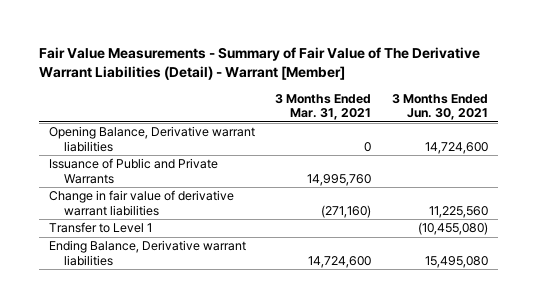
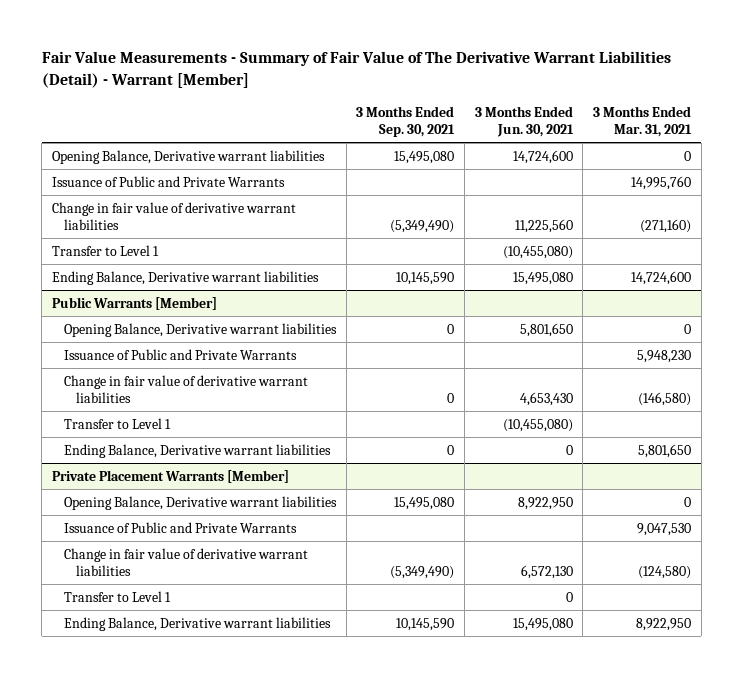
- | 3 Months Ended Mar. 31, 2021 | 3 Months Ended Jun. 30, 2021
+ | 3 Months Ended Sep. 30, 2021 | 3 Months Ended Jun. 30, 2021 | 3 Months Ended Mar. 31, 2021
+ Public Warrants [Member]
+ Opening Balance, Derivative warrant liabilities | 0 | 5,801,650 | 0
+ Issuance of Public and Private Warrants | | | 5,948,230
+ Change in fair value of derivative warrant liabilities | 0 | 4,653,430 | (146,580)
+ Transfer to Level 1 | | (10,455,080) |
+ Ending Balance, Derivative warrant liabilities | 0 | 0 | 5,801,650
+ Private Placement Warrants [Member]
+ Opening Balance, Derivative warrant liabilities | 15,495,080 | 8,922,950 | 0
+ Issuance of Public and Private Warrants | | | 9,047,530
+ Change in fair value of derivative warrant liabilities | (5,349,490) | 6,572,130 | (124,580)
+ Transfer to Level 1 | | 0 |
+ Ending Balance, Derivative warrant liabilities | 10,145,590 | 15,495,080 | 8,922,950

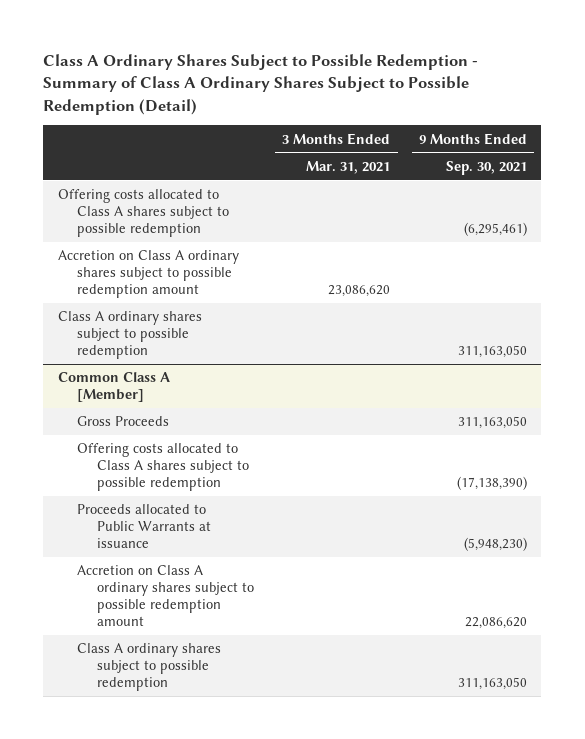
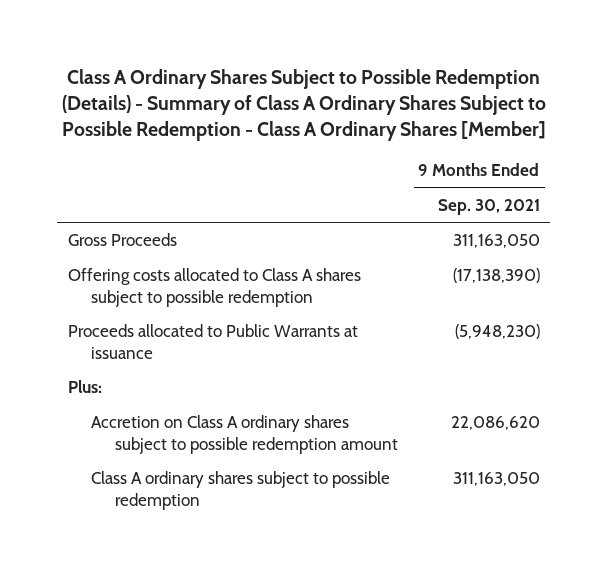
- Class A Ordinary Shares Subject to Possible Redemption - Summary of Class A Ordinary Shares Subject to Possible Redemption (Detail)
+ Class A Ordinary Shares Subject to Possible Redemption (Details) - Summary of Class A Ordinary Shares Subject to Possible Redemption - Class A Ordinary Shares [Member]
- | 3 Months Ended Mar. 31, 2021 | 9 Months Ended Sep. 30, 2021
+ | 9 Months Ended Sep. 30, 2021
- Offering costs allocated to Class A shares subject to possible redemption | | (6,295,461)
- Accretion on Class A ordinary shares subject to possible redemption amount | 23,086,620 |
- Class A ordinary shares subject to possible redemption | | 311,163,050
- Common Class A [Member]
+ Plus:

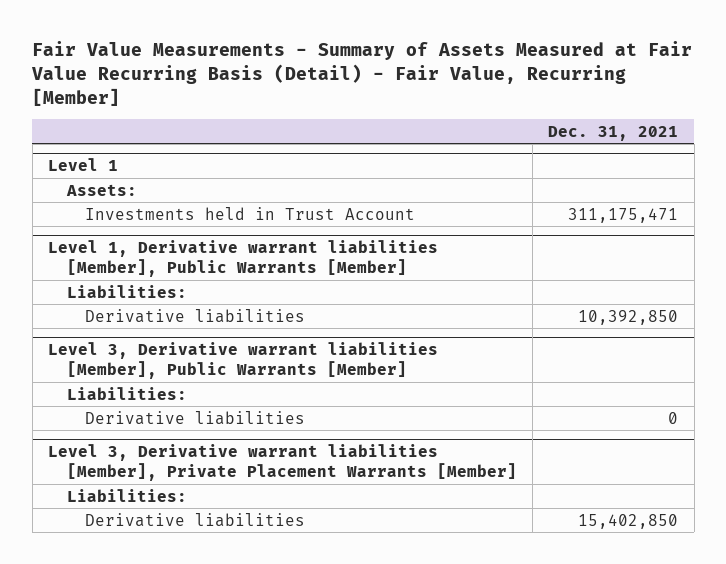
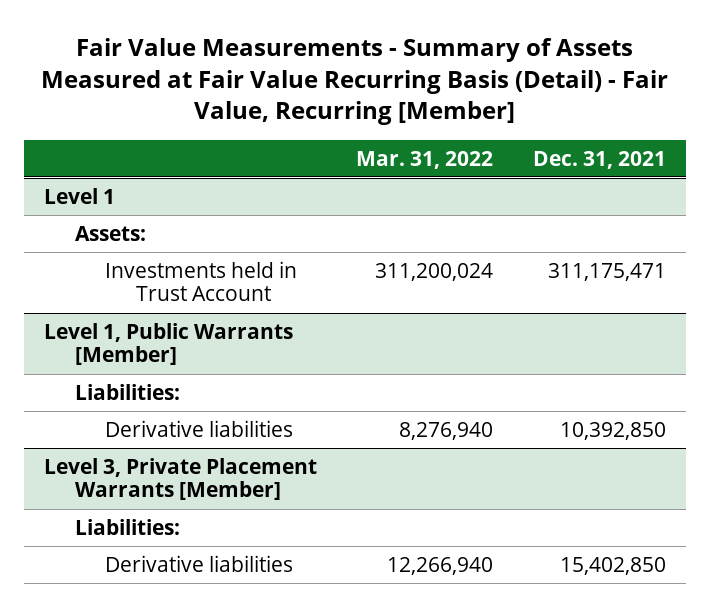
- | Dec. 31, 2021
+ | Mar. 31, 2022 | Dec. 31, 2021
- Level 1, Derivative warrant liabilities [Member], Public Warrants [Member]
+ Level 1, Public Warrants [Member]
- Level 3, Derivative warrant liabilities [Member], Public Warrants [Member]
- Liabilities:
- Derivative liabilities | 0
- Level 3, Derivative warrant liabilities [Member], Private Placement Warrants [Member]
+ Level 3, Private Placement Warrants [Member]

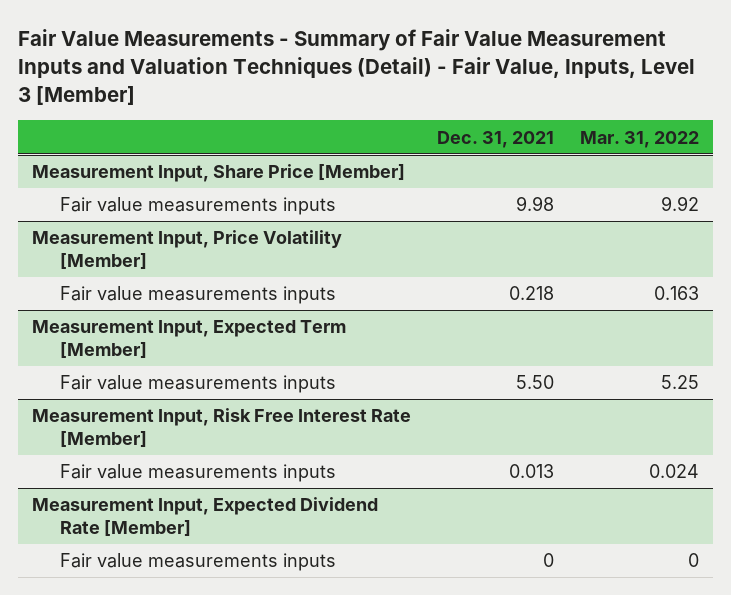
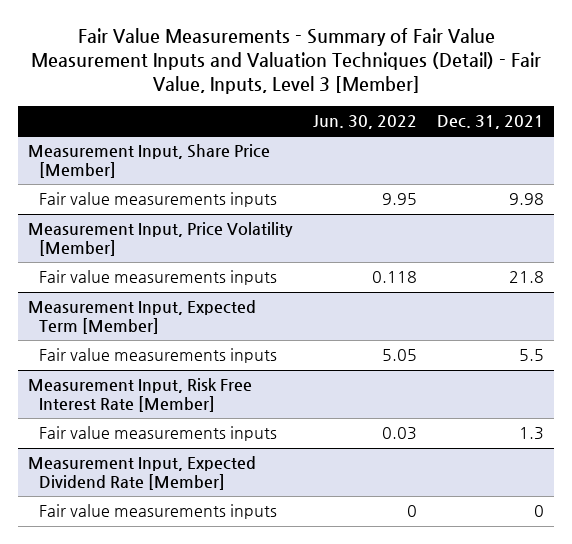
- | Dec. 31, 2021 | Mar. 31, 2022
+ | Jun. 30, 2022 | Dec. 31, 2021
@ Measurement Input, Price Volatility [Member]
- Fair value measurements inputs | 0.218 | 0.163
+ Fair value measurements inputs | 0.118 | 21.8
@ Measurement Input, Expected Term [Member]
- Fair value measurements inputs | 5.50 | 5.25
+ Fair value measurements inputs | 5.05 | 5.5
@ Measurement Input, Risk Free Interest Rate [Member]
- Fair value measurements inputs | 0.013 | 0.024
+ Fair value measurements inputs | 0.03 | 1.3

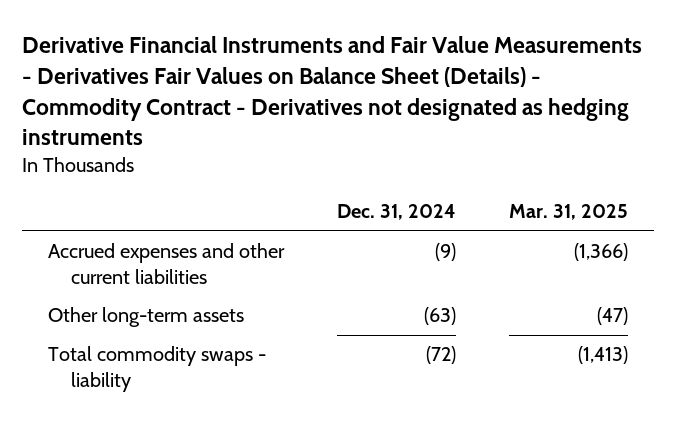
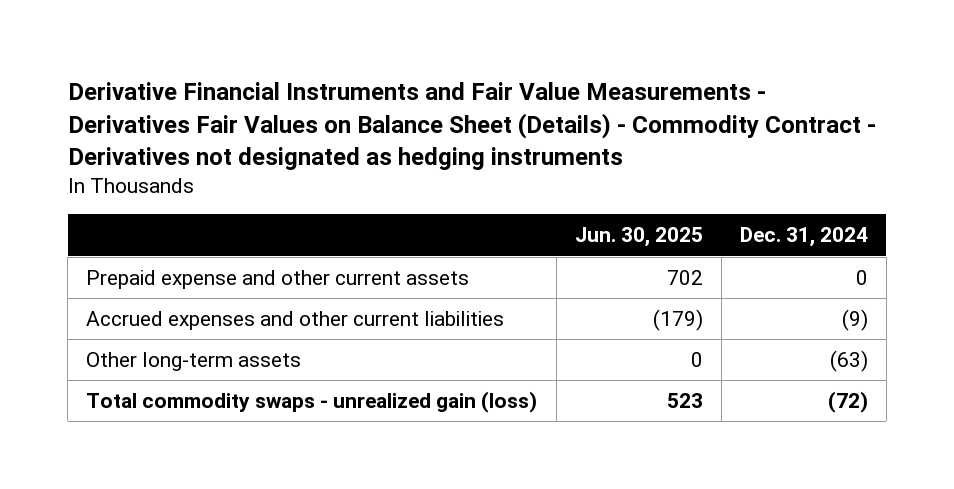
- | Dec. 31, 2024 | Mar. 31, 2025
+ | Jun. 30, 2025 | Dec. 31, 2024
+ Prepaid expense and other current assets | 702 | 0
- Total commodity swaps - liability | (72) | (1,413)
+ Total commodity swaps - unrealized gain (loss) | 523 | (72)

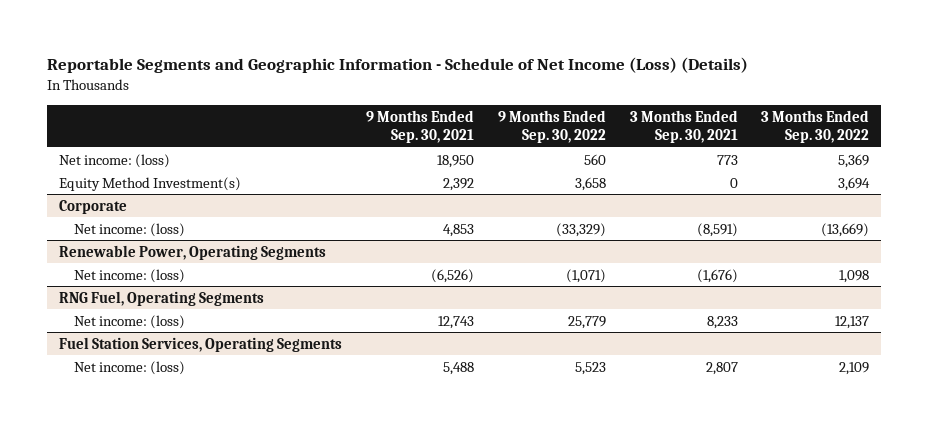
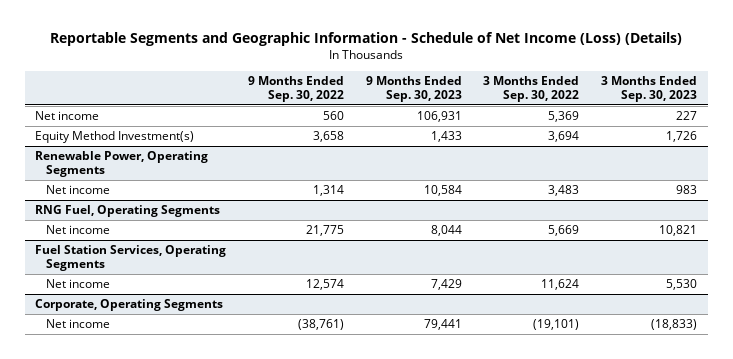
- | 9 Months Ended Sep. 30, 2021 | 9 Months Ended Sep. 30, 2022 | 3 Months Ended Sep. 30, 2021 | 3 Months Ended Sep. 30, 2022
+ | 9 Months Ended Sep. 30, 2022 | 9 Months Ended Sep. 30, 2023 | 3 Months Ended Sep. 30, 2022 | 3 Months Ended Sep. 30, 2023
- Net income: (loss) | 18,950 | 560 | 773 | 5,369
+ Net income | 560 | 106,931 | 5,369 | 227
- Corporate
- Net income: (loss) | 4,853 | (33,329) | (8,591) | (13,669)
@ Renewable Power, Operating Segments
- Net income: (loss) | (6,526) | (1,071) | (1,676) | 1,098
+ Net income | 1,314 | 10,584 | 3,483 | 983
@ RNG Fuel, Operating Segments
- Net income: (loss) | 12,743 | 25,779 | 8,233 | 12,137
+ Net income | 21,775 | 8,044 | 5,669 | 10,821
@ Fuel Station Services, Operating Segments
- Net income: (loss) | 5,488 | 5,523 | 2,807 | 2,109
+ Net income | 12,574 | 7,429 | 11,624 | 5,530
+ Corporate, Operating Segments
+ Net income | (38,761) | 79,441 | (19,101) | (18,833)

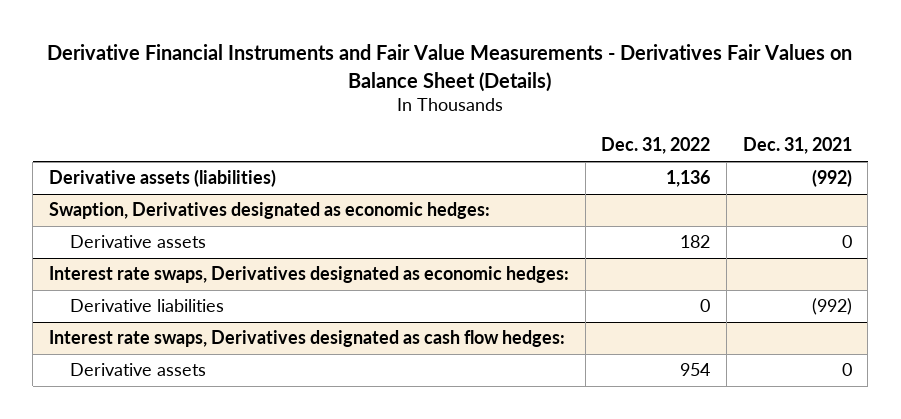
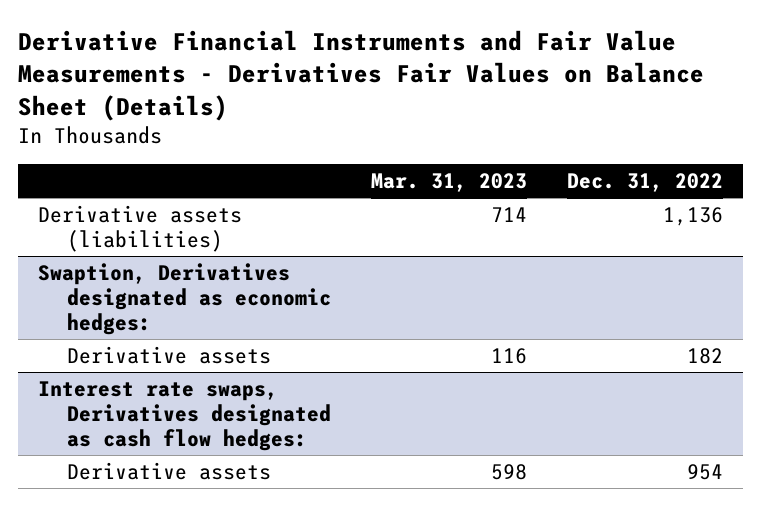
- | Dec. 31, 2022 | Dec. 31, 2021
+ | Mar. 31, 2023 | Dec. 31, 2022
- Interest rate swaps, Derivatives designated as economic hedges:
- Derivative liabilities | 0 | (992)

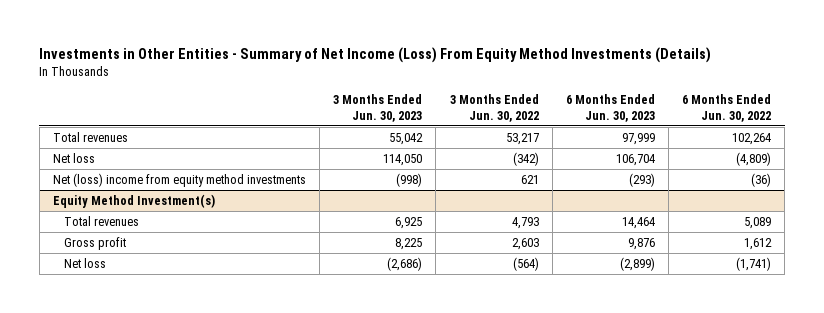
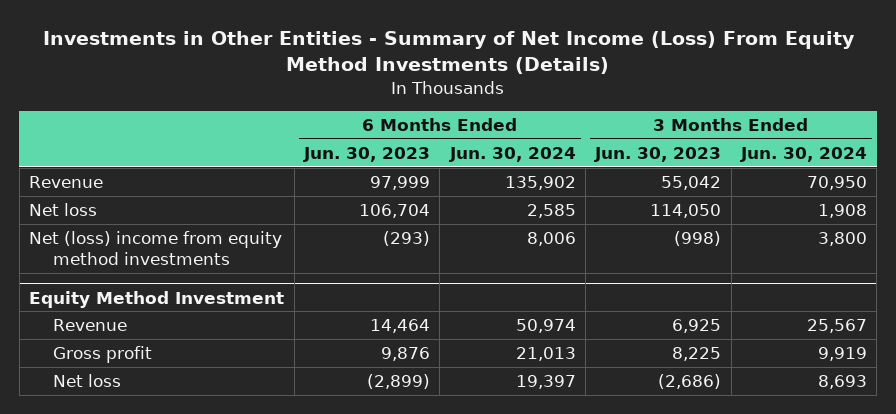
- | 3 Months Ended Jun. 30, 2023 | 3 Months Ended Jun. 30, 2022 | 6 Months Ended Jun. 30, 2023 | 6 Months Ended Jun. 30, 2022
+ | 6 Months Ended Jun. 30, 2023 | 6 Months Ended Jun. 30, 2024 | 3 Months Ended Jun. 30, 2023 | 3 Months Ended Jun. 30, 2024
- Total revenues | 55,042 | 53,217 | 97,999 | 102,264
+ Revenue | 97,999 | 135,902 | 55,042 | 70,950
- Equity Method Investment(s)
- Total revenues | 6,925 | 4,793 | 14,464 | 5,089
+ Equity Method Investment
+ Revenue | 14,464 | 50,974 | 6,925 | 25,567

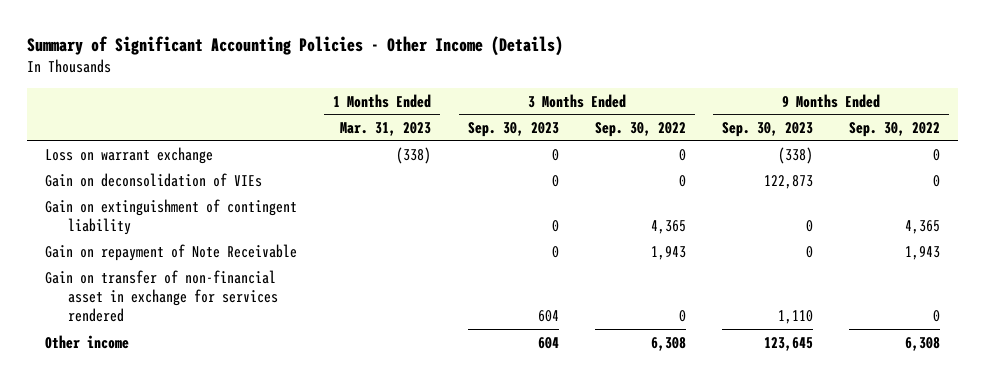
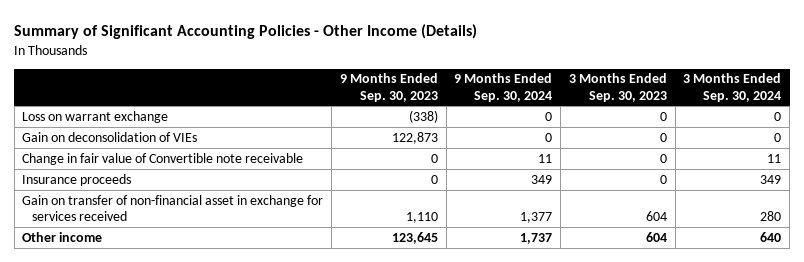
- | 1 Months Ended Mar. 31, 2023 | 3 Months Ended Sep. 30, 2023 | 3 Months Ended Sep. 30, 2022 | 9 Months Ended Sep. 30, 2023 | 9 Months Ended Sep. 30, 2022
+ | 9 Months Ended Sep. 30, 2023 | 9 Months Ended Sep. 30, 2024 | 3 Months Ended Sep. 30, 2023 | 3 Months Ended Sep. 30, 2024
- Gain on extinguishment of contingent liability | | 0 | 4,365 | 0 | 4,365
- Gain on repayment of Note Receivable | | 0 | 1,943 | 0 | 1,943
- Gain on transfer of non-financial asset in exchange for services rendered | | 604 | 0 | 1,110 | 0
+ Change in fair value of Convertible note receivable | 0 | 11 | 0 | 11
+ Insurance proceeds | 0 | 349 | 0 | 349
+ Gain on transfer of non-financial asset in exchange for services received | 1,110 | 1,377 | 604 | 280

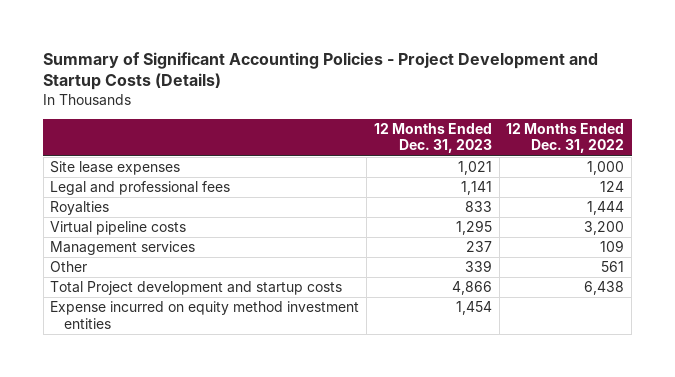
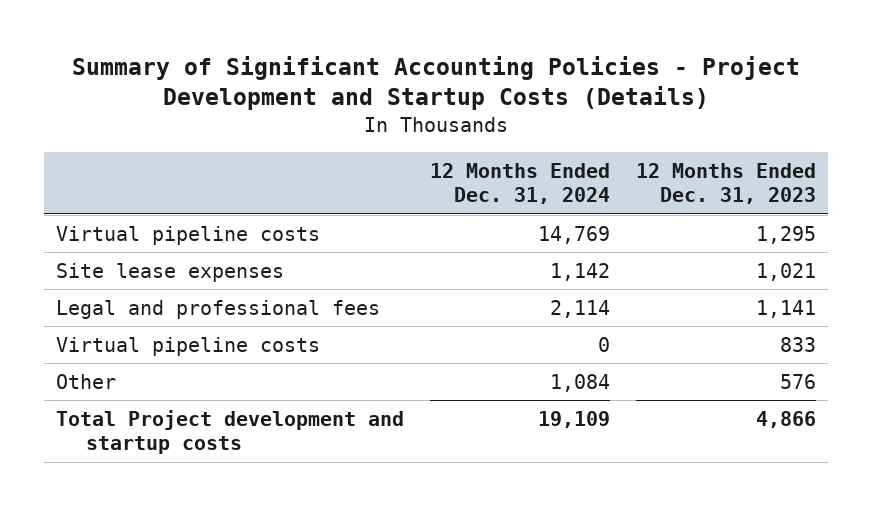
- | 12 Months Ended Dec. 31, 2023 | 12 Months Ended Dec. 31, 2022
+ | 12 Months Ended Dec. 31, 2024 | 12 Months Ended Dec. 31, 2023
moved up: Virtual pipeline costs | 14,769 | 1,295
- Royalties | 833 | 1,444
- Management services | 237 | 109
- Other | 339 | 561
+ Virtual pipeline costs | 0 | 833
+ Other | 1,084 | 576
- Expense incurred on equity method investment entities | 1,454 |

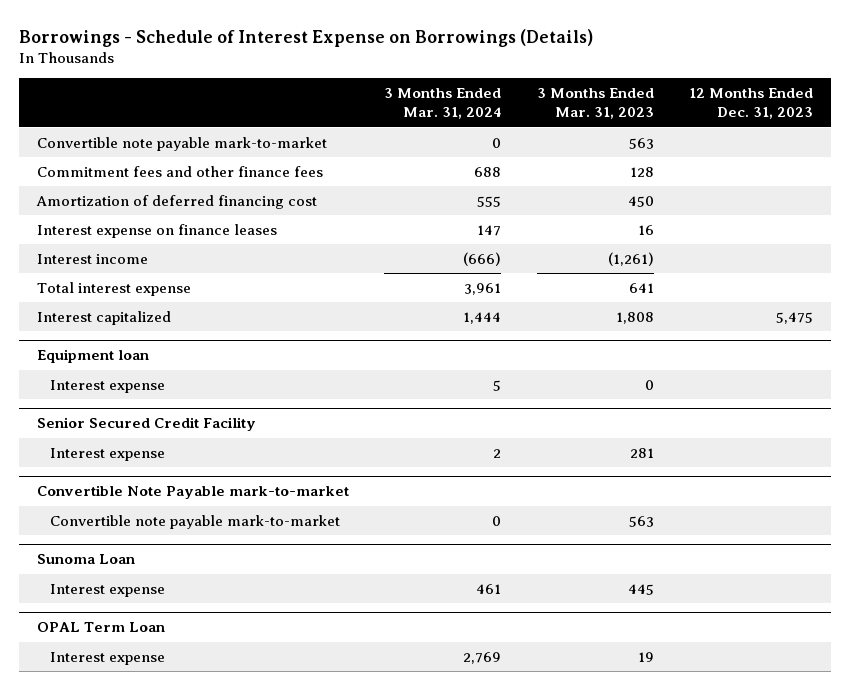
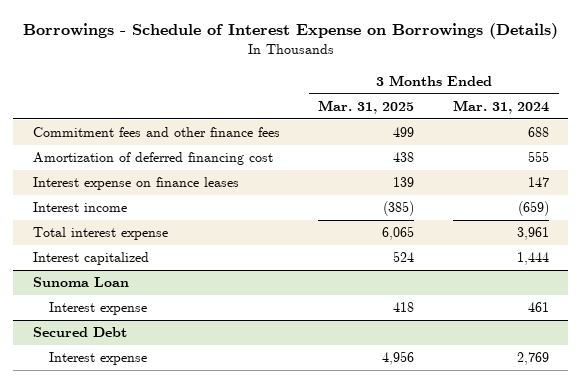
- | 3 Months Ended Mar. 31, 2024 | 3 Months Ended Mar. 31, 2023 | 12 Months Ended Dec. 31, 2023
+ | 3 Months Ended Mar. 31, 2025 | 3 Months Ended Mar. 31, 2024
- Convertible note payable mark-to-market | 0 | 563 |
- Interest income | (666) | (1,261) |
+ Interest income | (385) | (659)
- Equipment loan
- Interest expense | 5 | 0 |
- Senior Secured Credit Facility
- Interest expense | 2 | 281 |
- Convertible Note Payable mark-to-market
- Convertible note payable mark-to-market | 0 | 563 |
- OPAL Term Loan
+ Secured Debt

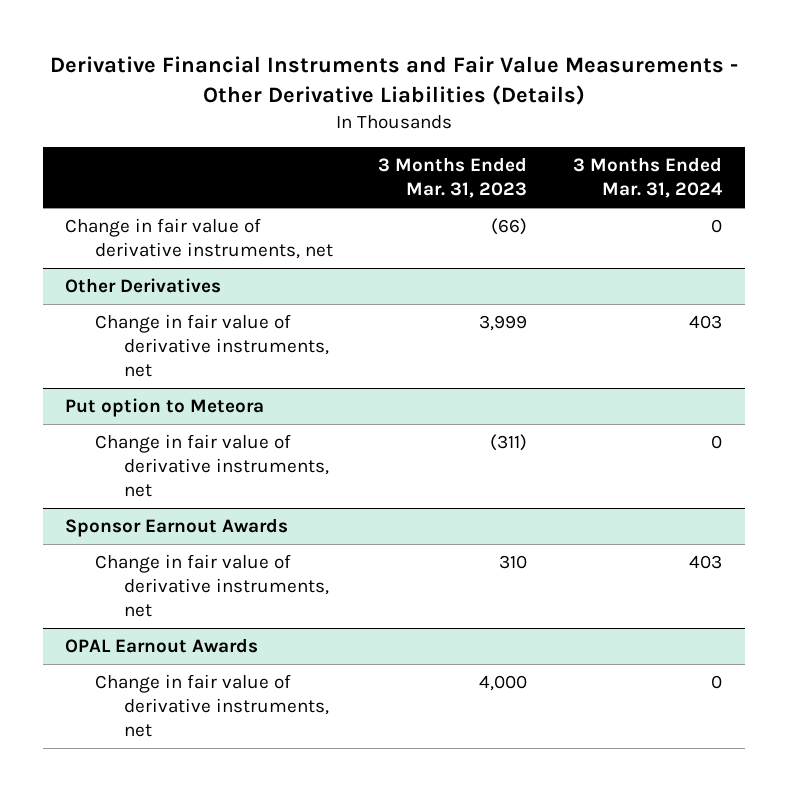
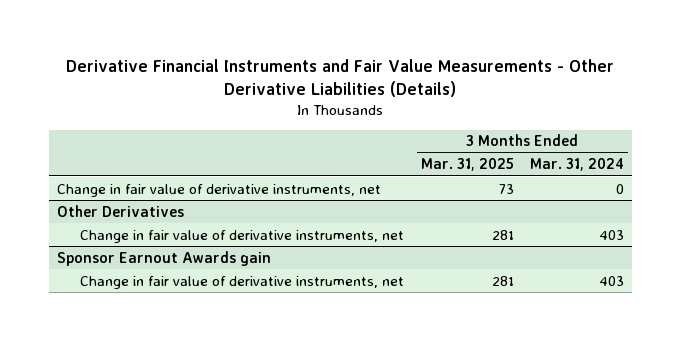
- | 3 Months Ended Mar. 31, 2023 | 3 Months Ended Mar. 31, 2024
+ | 3 Months Ended Mar. 31, 2025 | 3 Months Ended Mar. 31, 2024
- Put option to Meteora
- Change in fair value of derivative instruments, net | (311) | 0
- Sponsor Earnout Awards
+ Sponsor Earnout Awards gain
- OPAL Earnout Awards
- Change in fair value of derivative instruments, net | 4,000 | 0

